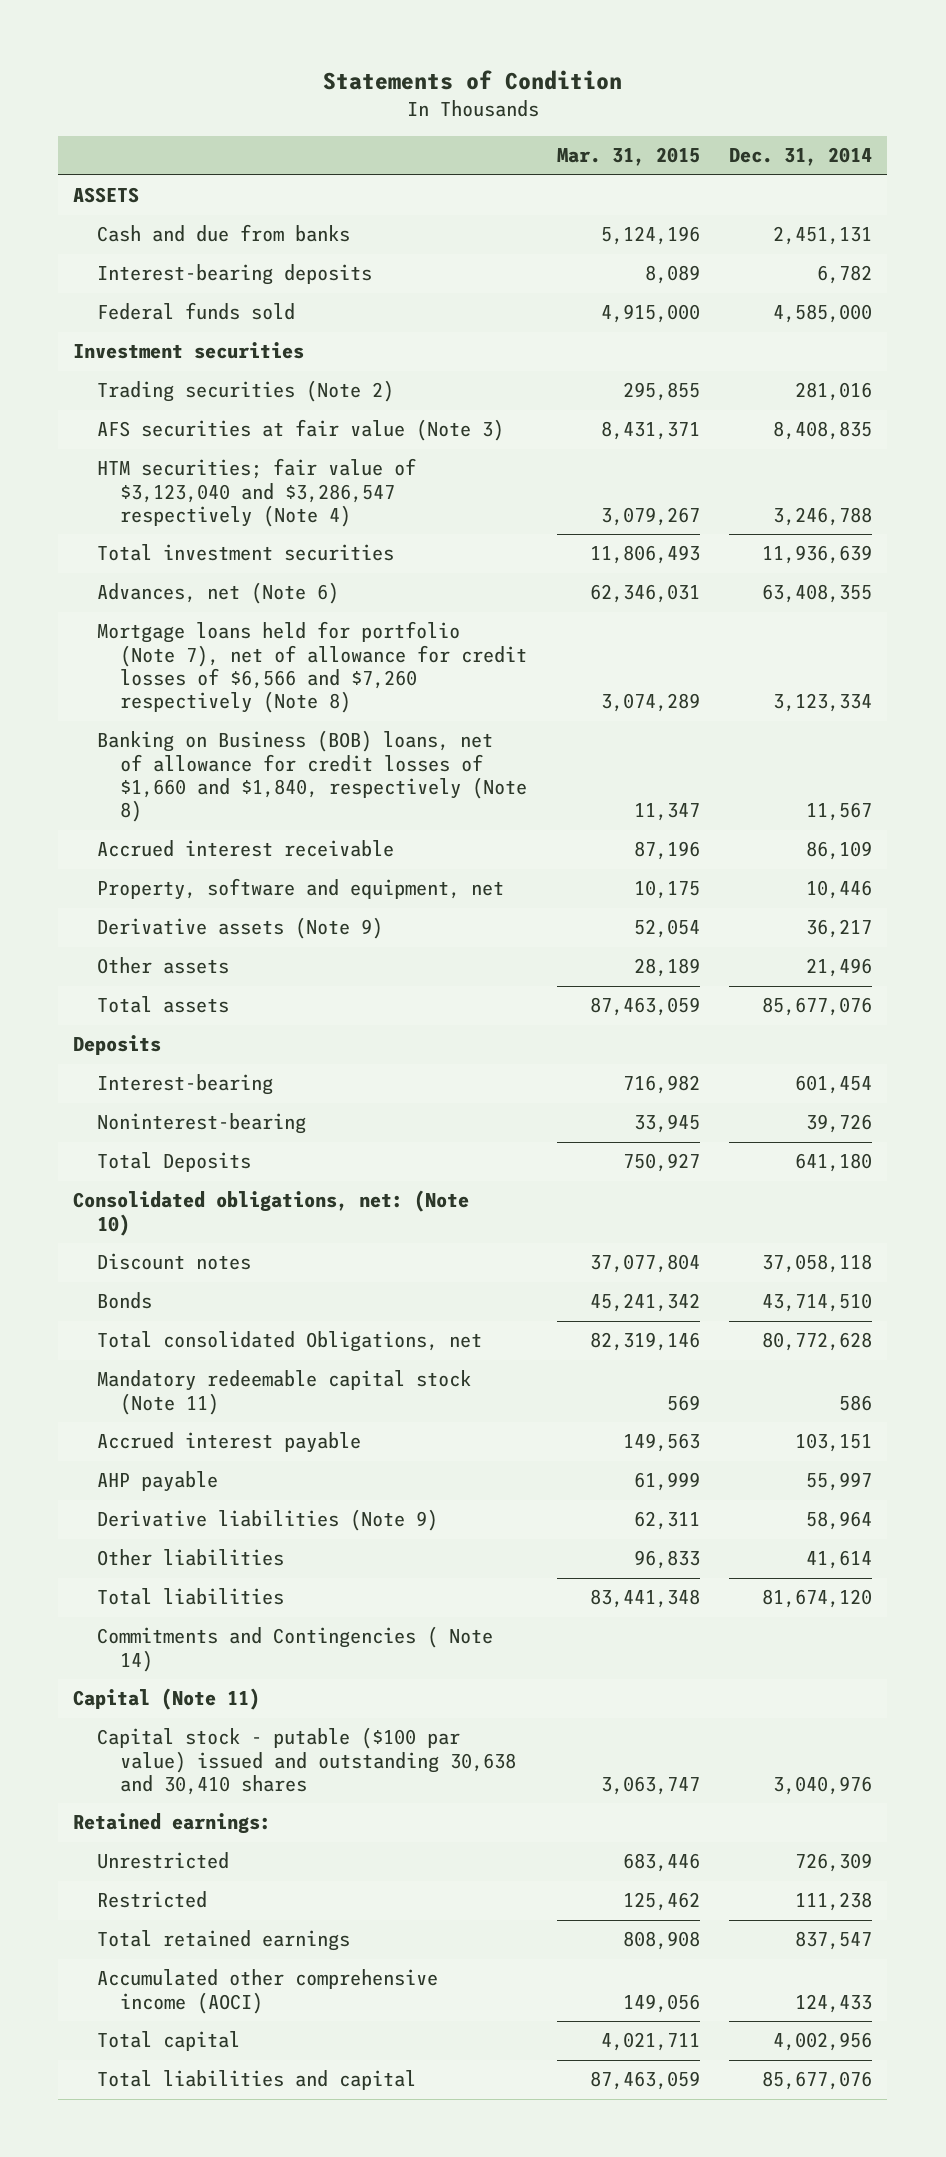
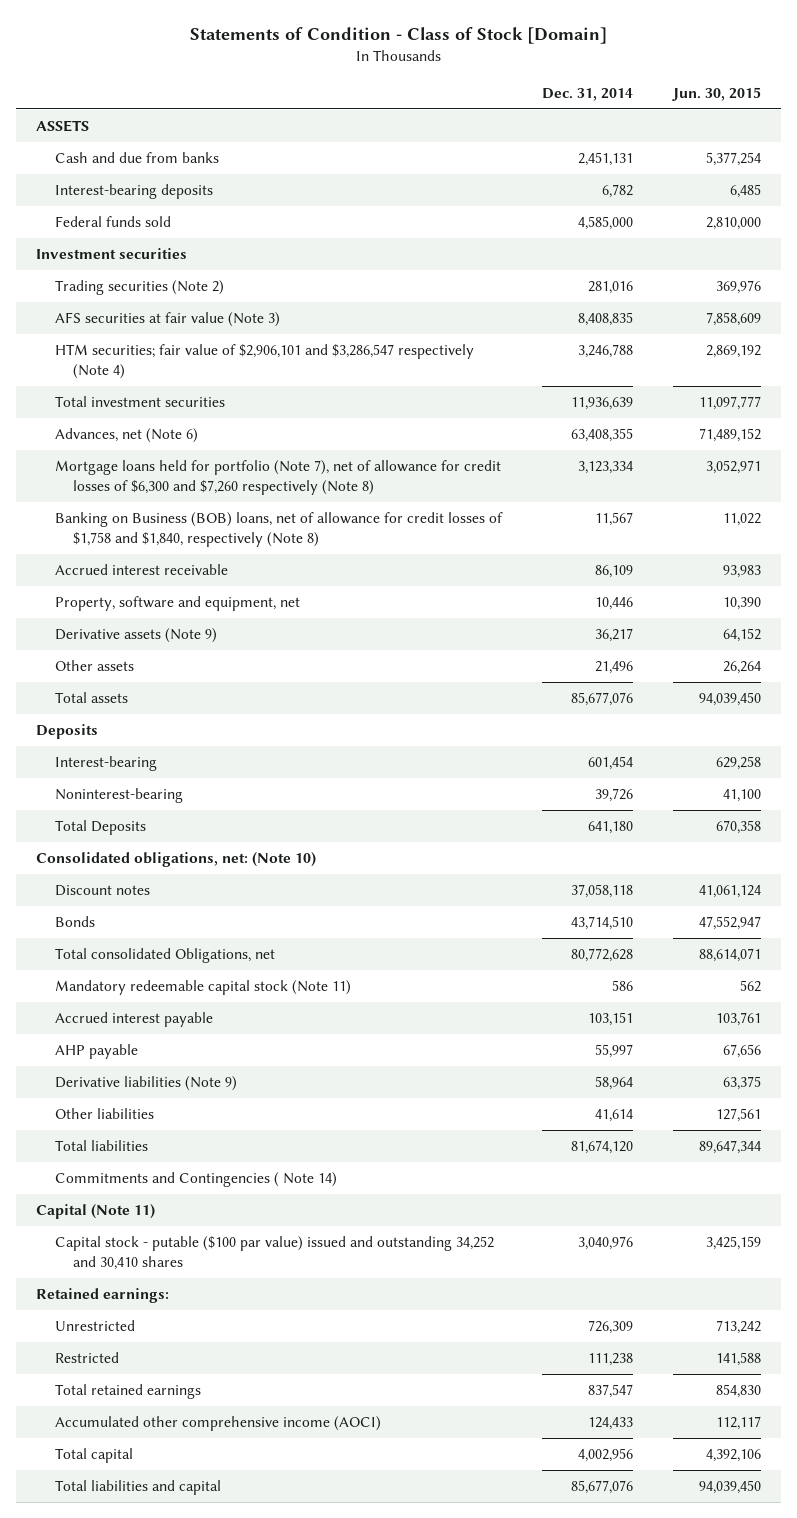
- Statements of Condition
+ Statements of Condition - Class of Stock [Domain]
- | Mar. 31, 2015 | Dec. 31, 2014
+ | Dec. 31, 2014 | Jun. 30, 2015
- HTM securities; fair value of $3,123,040 and $3,286,547 respectively (Note 4) | 3,079,267 | 3,246,788
+ HTM securities; fair value of $2,906,101 and $3,286,547 respectively (Note 4) | 3,246,788 | 2,869,192
- Mortgage loans held for portfolio (Note 7), net of allowance for credit losses of $6,566 and $7,260 respectively (Note 8) | 3,074,289 | 3,123,334
- Banking on Business (BOB) loans, net of allowance for credit losses of $1,660 and $1,840, respectively (Note 8) | 11,347 | 11,567
+ Mortgage loans held for portfolio (Note 7), net of allowance for credit losses of $6,300 and $7,260 respectively (Note 8) | 3,123,334 | 3,052,971
+ Banking on Business (BOB) loans, net of allowance for credit losses of $1,758 and $1,840, respectively (Note 8) | 11,567 | 11,022
- Capital stock - putable ($100 par value) issued and outstanding 30,638 and 30,410 shares | 3,063,747 | 3,040,976
+ Capital stock - putable ($100 par value) issued and outstanding 34,252 and 30,410 shares | 3,040,976 | 3,425,159

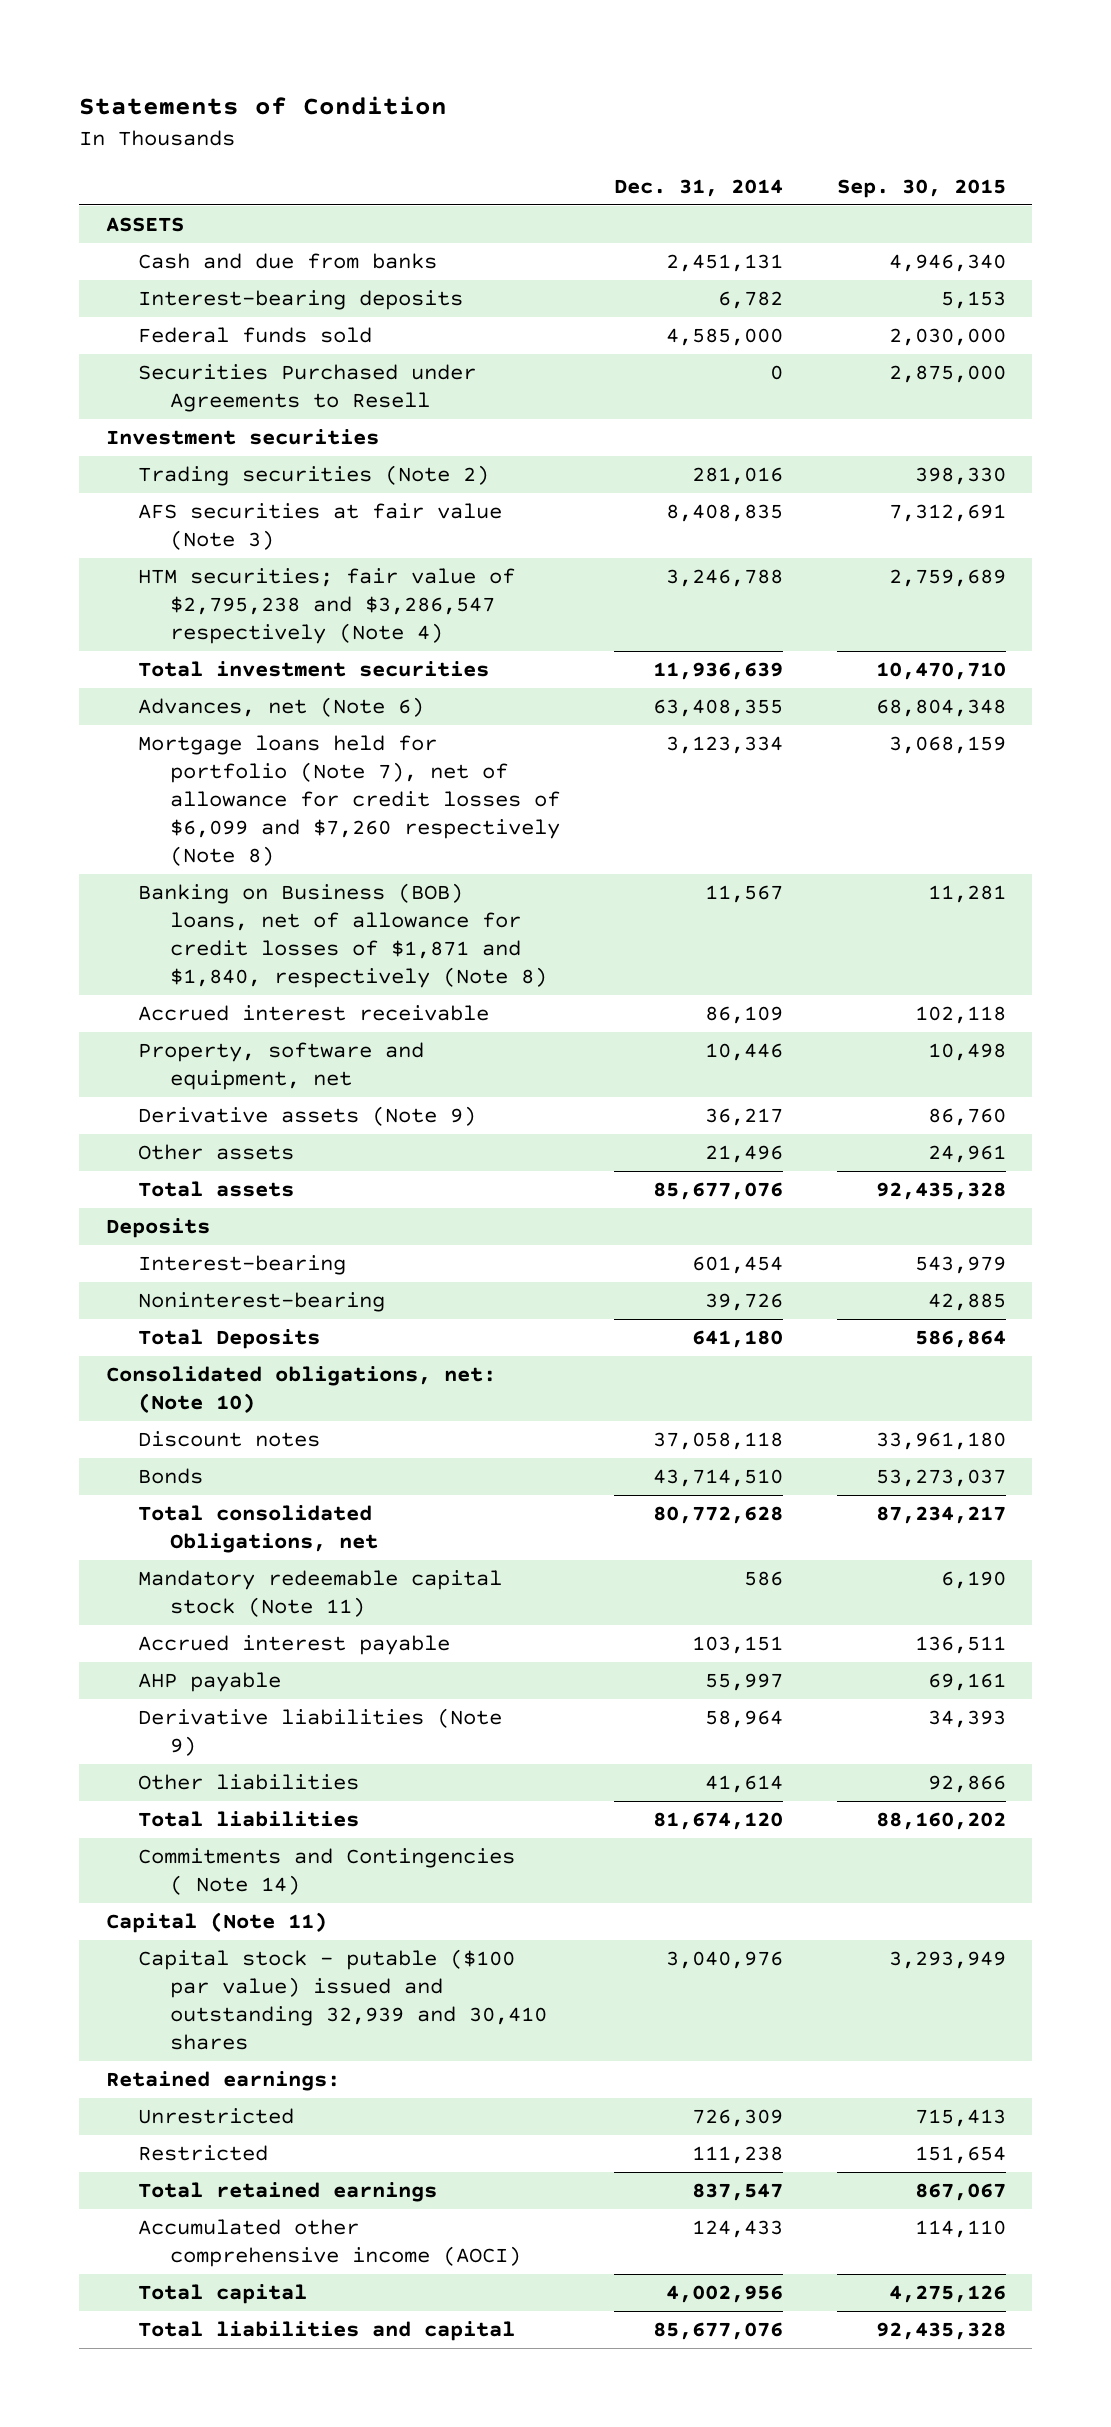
- Statements of Condition - Class of Stock [Domain]
+ Statements of Condition
- | Dec. 31, 2014 | Jun. 30, 2015
+ | Dec. 31, 2014 | Sep. 30, 2015
+ Securities Purchased under Agreements to Resell | 0 | 2,875,000
- HTM securities; fair value of $2,906,101 and $3,286,547 respectively (Note 4) | 3,246,788 | 2,869,192
+ HTM securities; fair value of $2,795,238 and $3,286,547 respectively (Note 4) | 3,246,788 | 2,759,689
- Mortgage loans held for portfolio (Note 7), net of allowance for credit losses of $6,300 and $7,260 respectively (Note 8) | 3,123,334 | 3,052,971
- Banking on Business (BOB) loans, net of allowance for credit losses of $1,758 and $1,840, respectively (Note 8) | 11,567 | 11,022
+ Mortgage loans held for portfolio (Note 7), net of allowance for credit losses of $6,099 and $7,260 respectively (Note 8) | 3,123,334 | 3,068,159
+ Banking on Business (BOB) loans, net of allowance for credit losses of $1,871 and $1,840, respectively (Note 8) | 11,567 | 11,281
- Capital stock - putable ($100 par value) issued and outstanding 34,252 and 30,410 shares | 3,040,976 | 3,425,159
+ Capital stock - putable ($100 par value) issued and outstanding 32,939 and 30,410 shares | 3,040,976 | 3,293,949

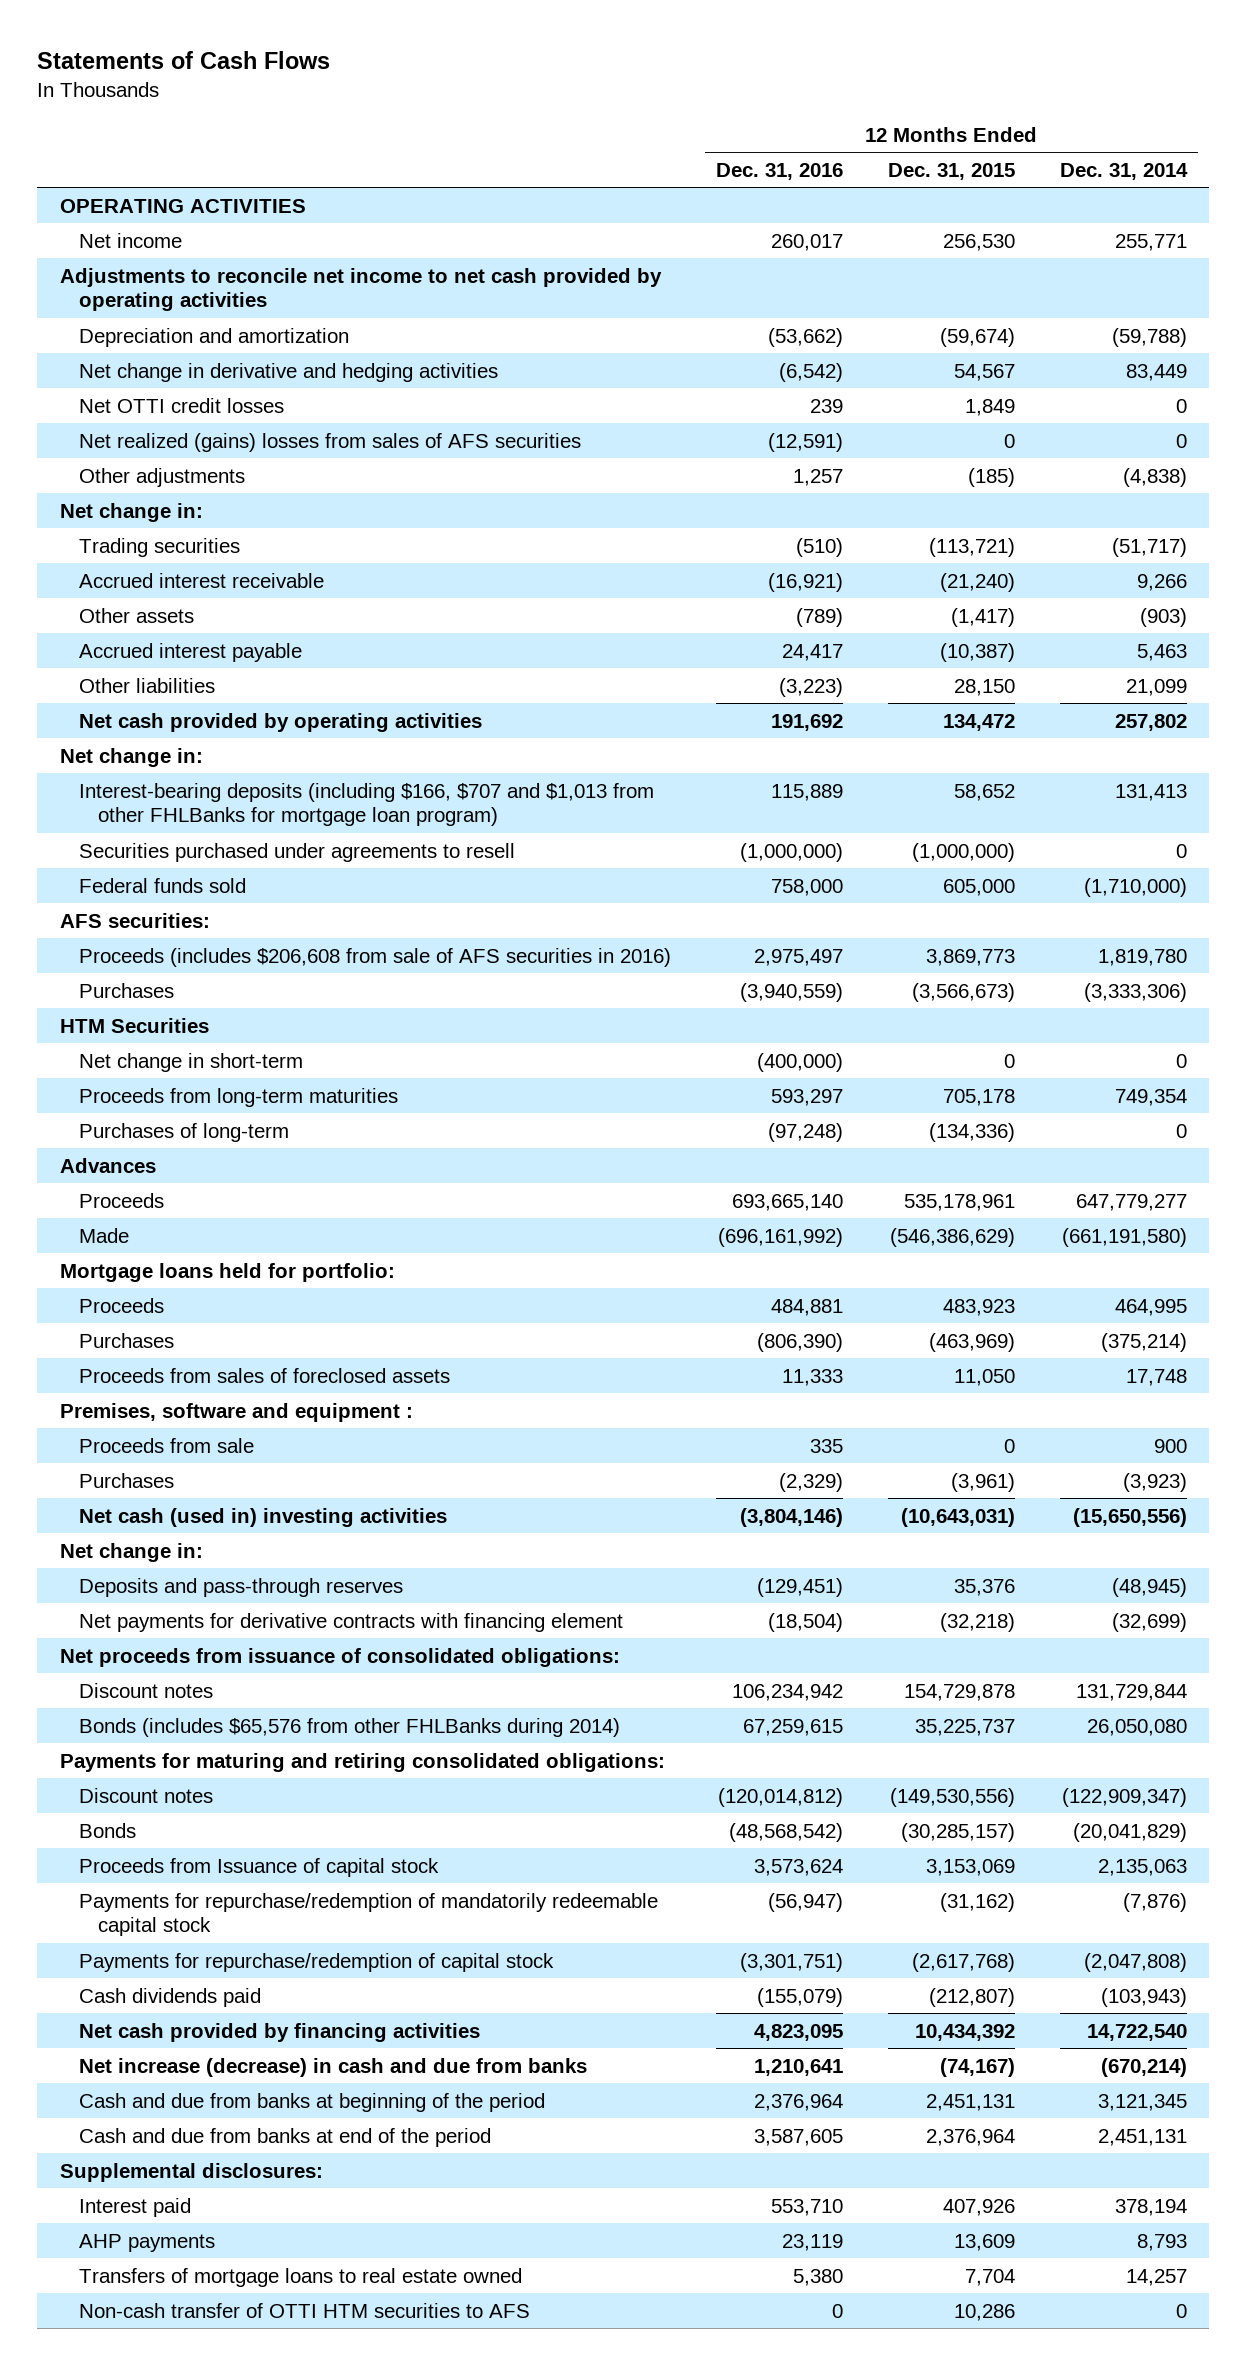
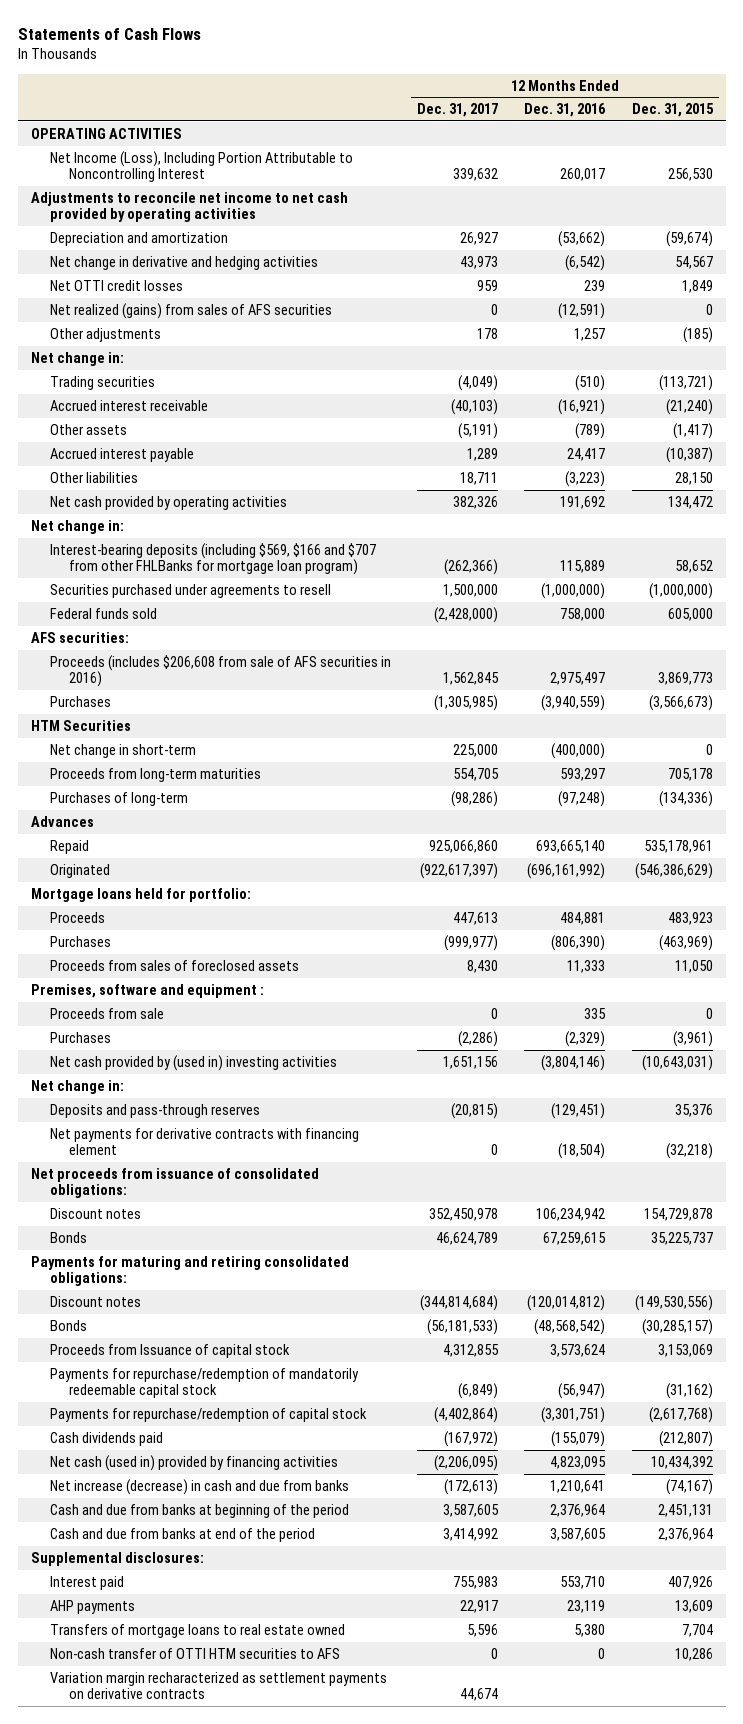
- | 12 Months Ended Dec. 31, 2016 | 12 Months Ended Dec. 31, 2015 | 12 Months Ended Dec. 31, 2014
+ | 12 Months Ended Dec. 31, 2017 | 12 Months Ended Dec. 31, 2016 | 12 Months Ended Dec. 31, 2015
- Net income | 260,017 | 256,530 | 255,771
+ Net Income (Loss), Including Portion Attributable to Noncontrolling Interest | 339,632 | 260,017 | 256,530
- Net realized (gains) losses from sales of AFS securities | (12,591) | 0 | 0
+ Net realized (gains) from sales of AFS securities | 0 | (12,591) | 0
- Interest-bearing deposits (including $166, $707 and $1,013 from other FHLBanks for mortgage loan program) | 115,889 | 58,652 | 131,413
+ Interest-bearing deposits (including $569, $166 and $707 from other FHLBanks for mortgage loan program) | (262,366) | 115,889 | 58,652
- Proceeds | 693,665,140 | 535,178,961 | 647,779,277
- Made | (696,161,992) | (546,386,629) | (661,191,580)
+ Repaid | 925,066,860 | 693,665,140 | 535,178,961
+ Originated | (922,617,397) | (696,161,992) | (546,386,629)
- Net cash (used in) investing activities | (3,804,146) | (10,643,031) | (15,650,556)
+ Net cash provided by (used in) investing activities | 1,651,156 | (3,804,146) | (10,643,031)
- Bonds (includes $65,576 from other FHLBanks during 2014) | 67,259,615 | 35,225,737 | 26,050,080
+ Bonds | 46,624,789 | 67,259,615 | 35,225,737
- Net cash provided by financing activities | 4,823,095 | 10,434,392 | 14,722,540
+ Net cash (used in) provided by financing activities | (2,206,095) | 4,823,095 | 10,434,392
+ Variation margin recharacterized as settlement payments on derivative contracts | 44,674 | |

